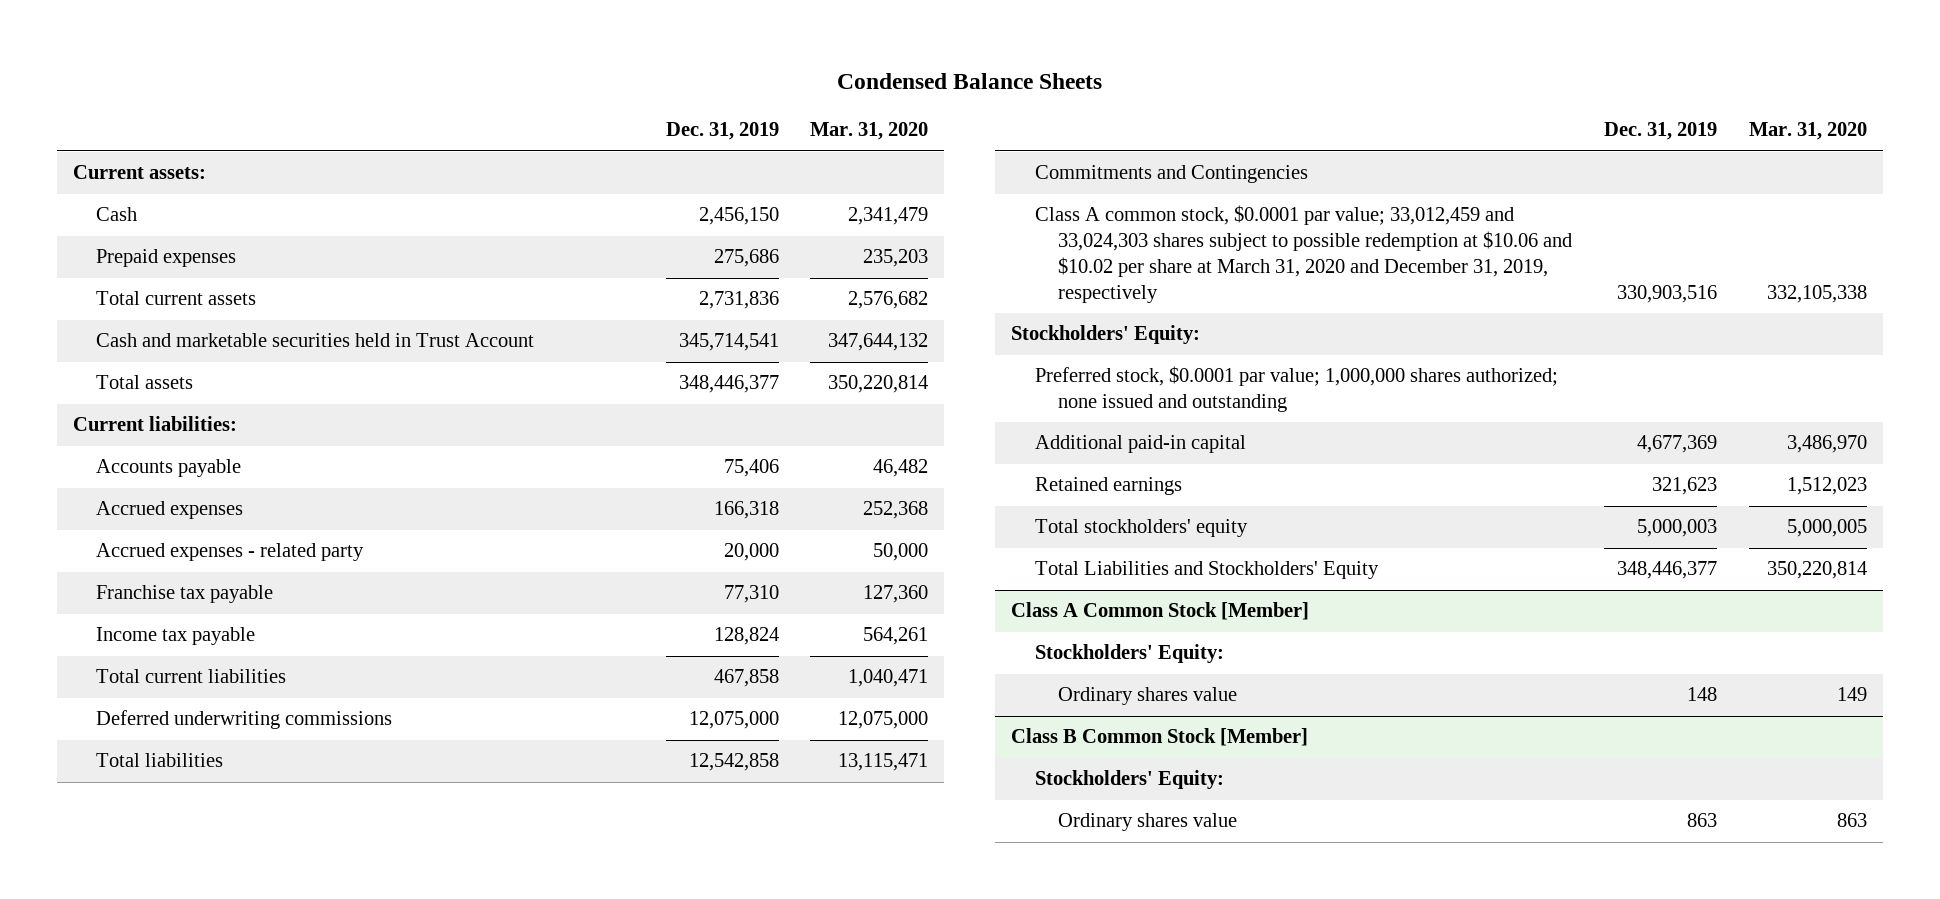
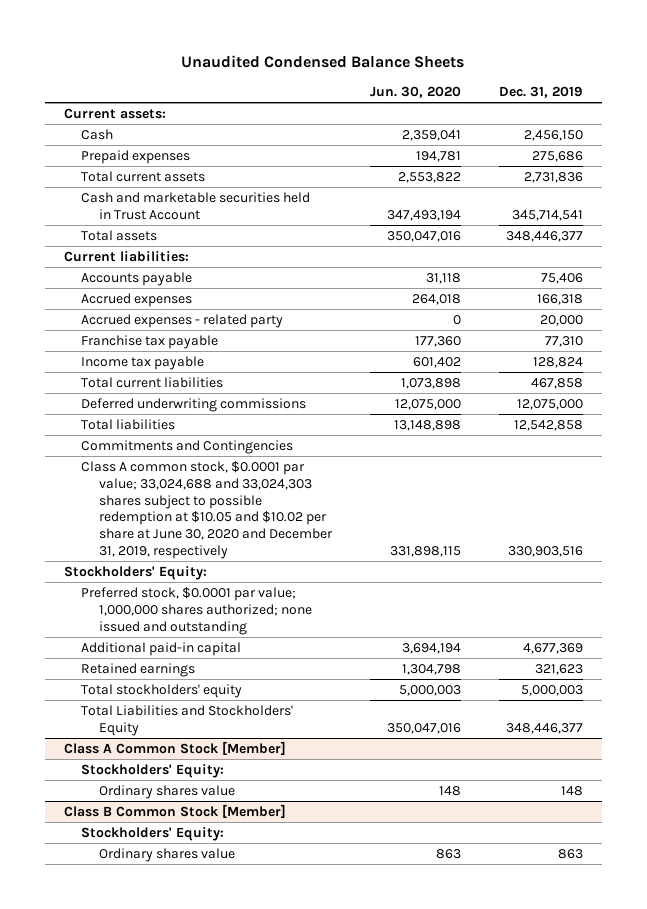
- Condensed Balance Sheets
+ Unaudited Condensed Balance Sheets
- | Dec. 31, 2019 | Mar. 31, 2020
+ | Jun. 30, 2020 | Dec. 31, 2019
- Class A common stock, $0.0001 par value; 33,012,459 and 33,024,303 shares subject to possible redemption at $10.06 and $10.02 per share at March 31, 2020 and December 31, 2019, respectively | 330,903,516 | 332,105,338
+ Class A common stock, $0.0001 par value; 33,024,688 and 33,024,303 shares subject to possible redemption at $10.05 and $10.02 per share at June 30, 2020 and December 31, 2019, respectively | 331,898,115 | 330,903,516

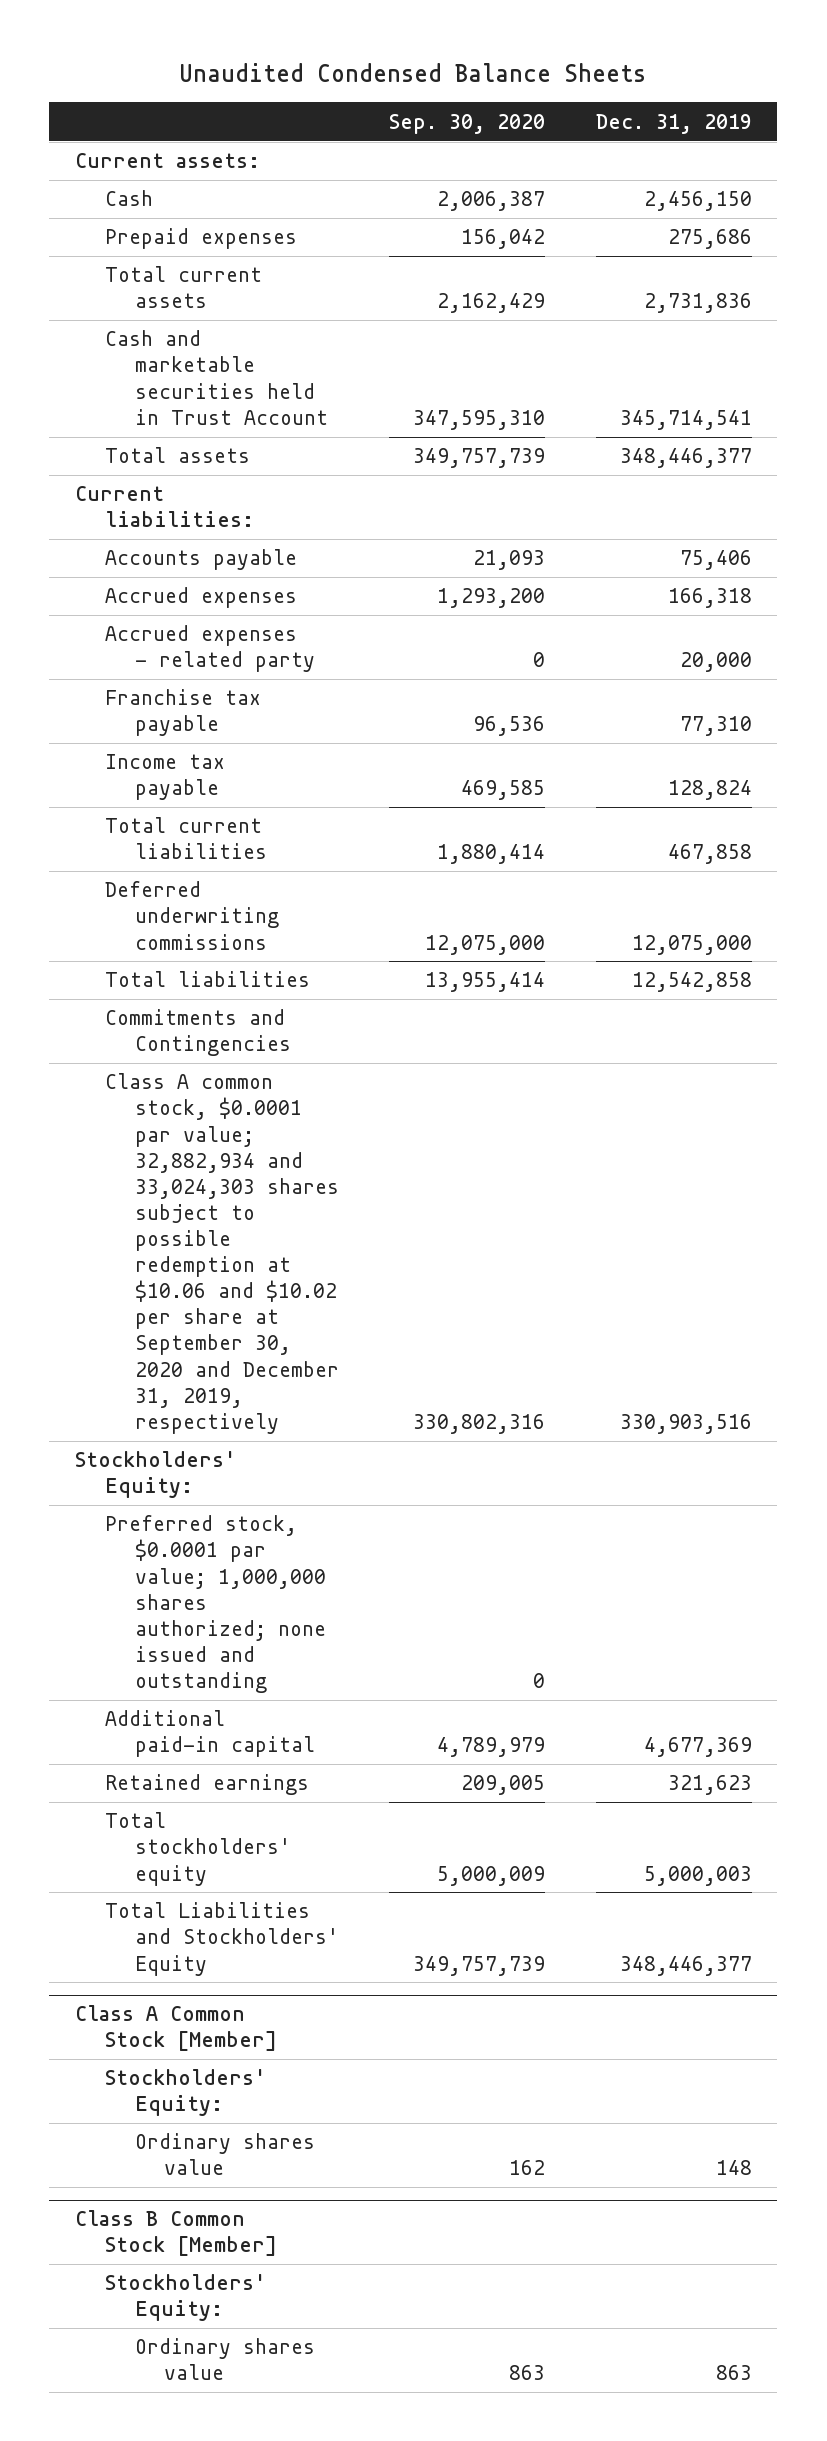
- | Jun. 30, 2020 | Dec. 31, 2019
+ | Sep. 30, 2020 | Dec. 31, 2019
- Class A common stock, $0.0001 par value; 33,024,688 and 33,024,303 shares subject to possible redemption at $10.05 and $10.02 per share at June 30, 2020 and December 31, 2019, respectively | 331,898,115 | 330,903,516
+ Class A common stock, $0.0001 par value; 32,882,934 and 33,024,303 shares subject to possible redemption at $10.06 and $10.02 per share at September 30, 2020 and December 31, 2019, respectively | 330,802,316 | 330,903,516

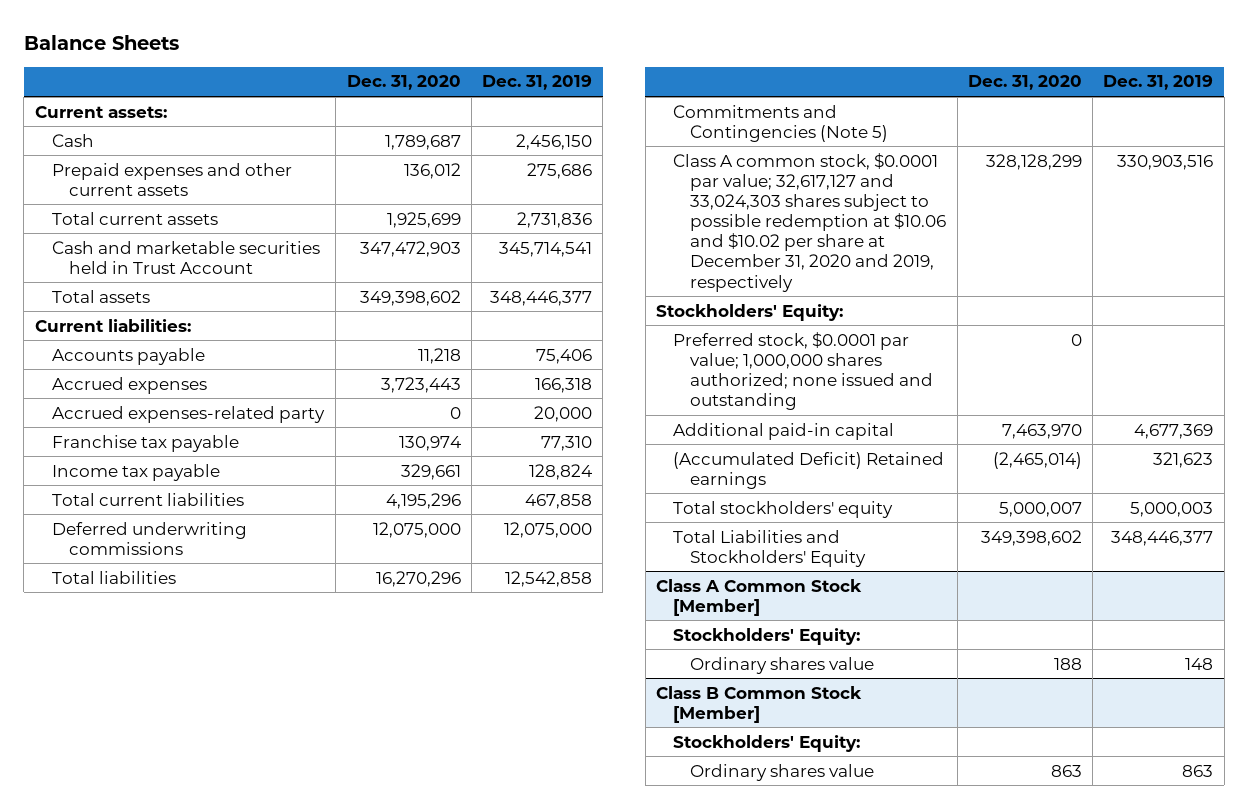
- Unaudited Condensed Balance Sheets
+ Balance Sheets
- | Sep. 30, 2020 | Dec. 31, 2019
+ | Dec. 31, 2020 | Dec. 31, 2019
- Prepaid expenses | 156,042 | 275,686
+ Prepaid expenses and other current assets | 136,012 | 275,686
- Accrued expenses - related party | 0 | 20,000
+ Accrued expenses-related party | 0 | 20,000
- Commitments and Contingencies
- Class A common stock, $0.0001 par value; 32,882,934 and 33,024,303 shares subject to possible redemption at $10.06 and $10.02 per share at September 30, 2020 and December 31, 2019, respectively | 330,802,316 | 330,903,516
+ Commitments and Contingencies (Note 5)
+ Class A common stock, $0.0001 par value; 32,617,127 and 33,024,303 shares subject to possible redemption at $10.06 and $10.02 per share at December 31, 2020 and 2019, respectively | 328,128,299 | 330,903,516
- Retained earnings | 209,005 | 321,623
+ (Accumulated Deficit) Retained earnings | (2,465,014) | 321,623

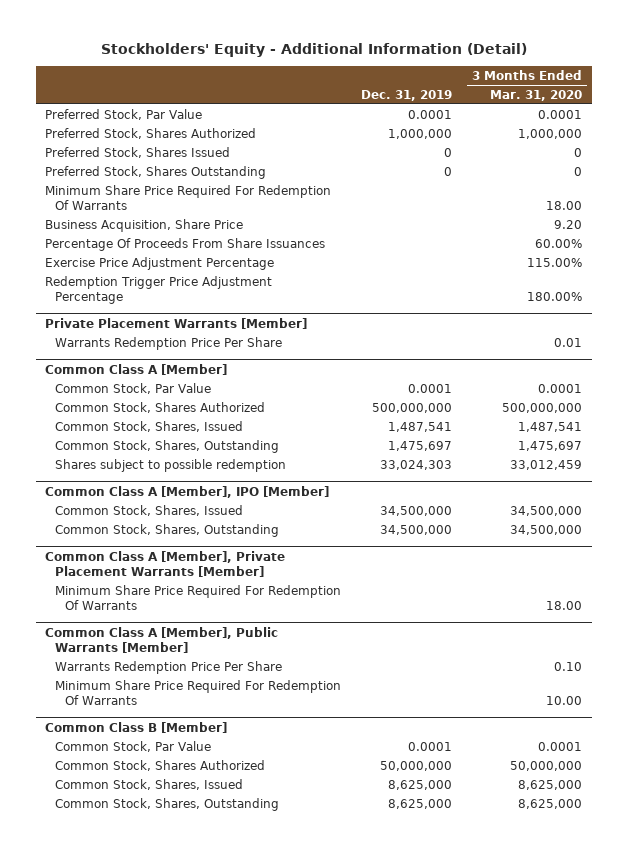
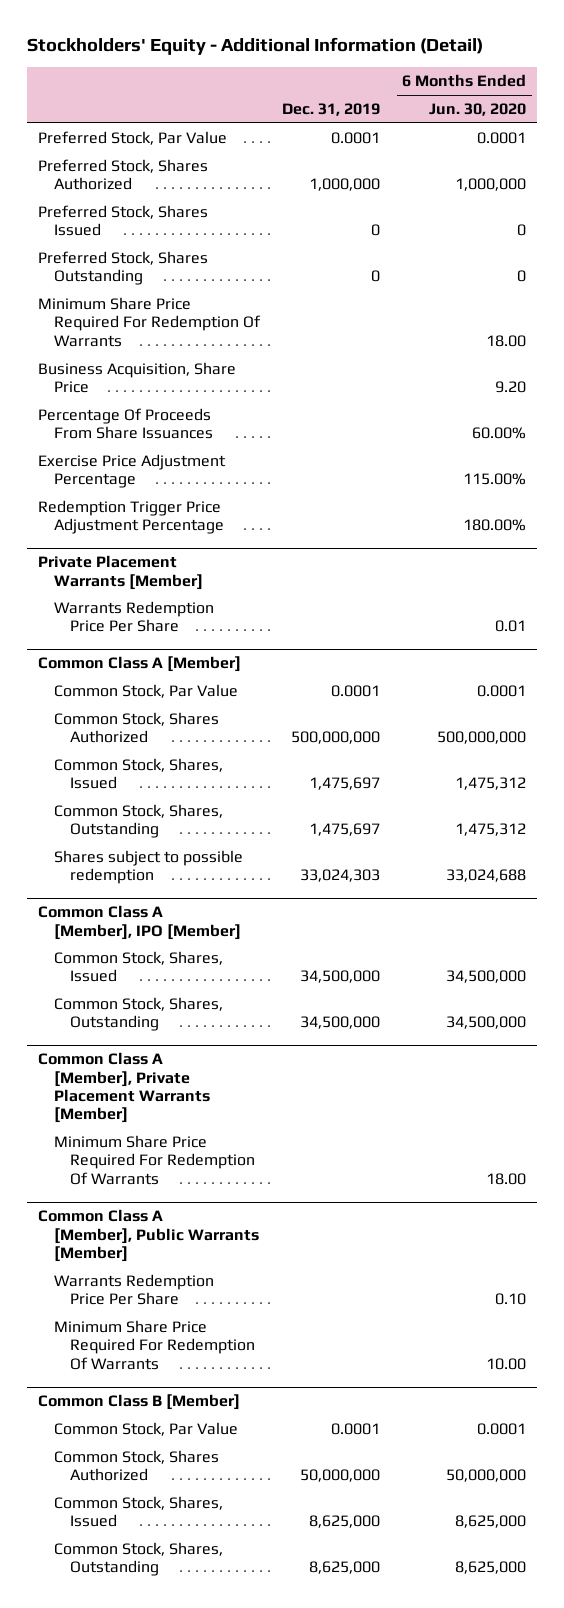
- | Dec. 31, 2019 | 3 Months Ended Mar. 31, 2020
+ | Dec. 31, 2019 | 6 Months Ended Jun. 30, 2020
@ Common Class A [Member]
- Common Stock, Shares, Issued | 1,487,541 | 1,487,541
+ Common Stock, Shares, Issued | 1,475,697 | 1,475,312

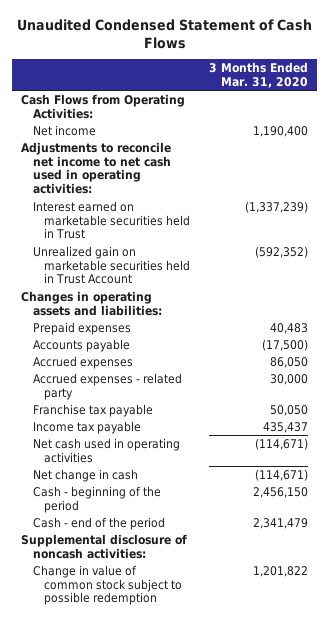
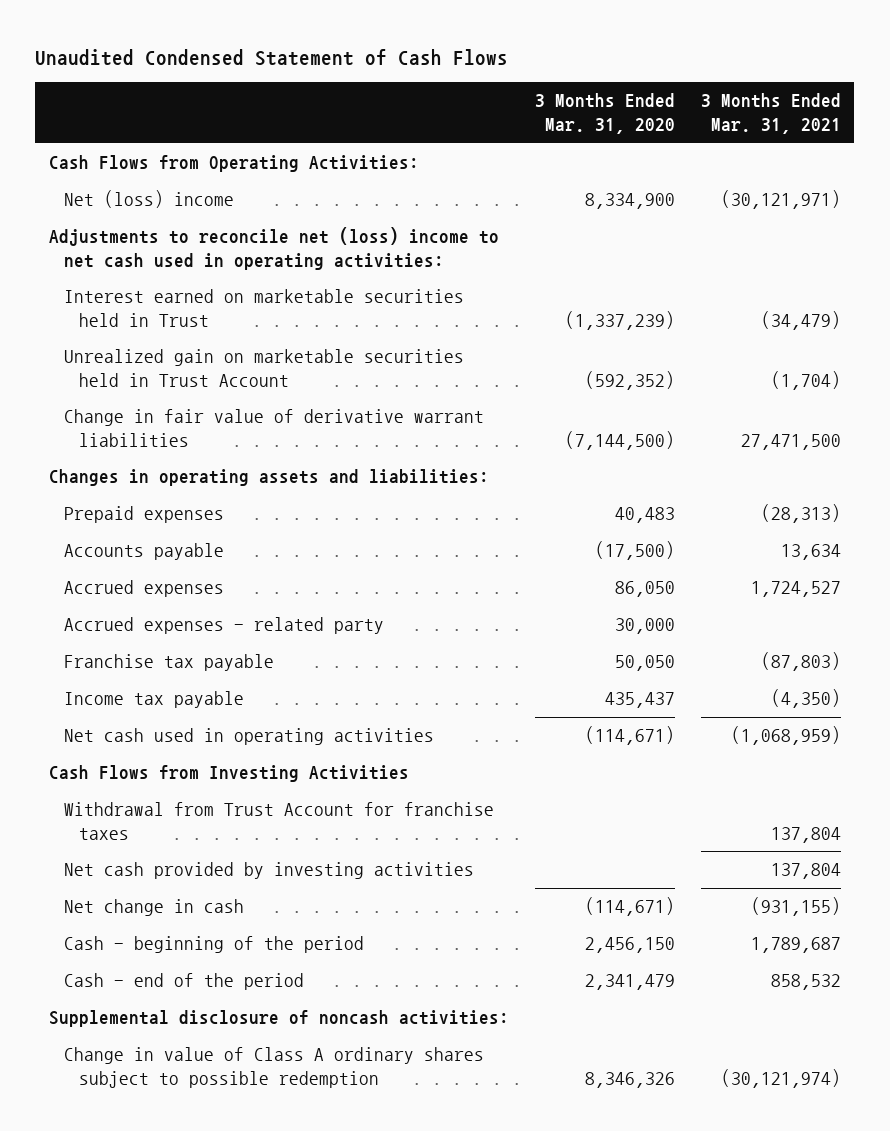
- | 3 Months Ended Mar. 31, 2020
+ | 3 Months Ended Mar. 31, 2020 | 3 Months Ended Mar. 31, 2021
- Net income | 1,190,400
- Adjustments to reconcile net income to net cash used in operating activities:
+ Net (loss) income | 8,334,900 | (30,121,971)
+ Adjustments to reconcile net (loss) income to net cash used in operating activities:
+ Change in fair value of derivative warrant liabilities | (7,144,500) | 27,471,500
+ Cash Flows from Investing Activities
+ Withdrawal from Trust Account for franchise taxes | | 137,804
+ Net cash provided by investing activities | | 137,804
- Change in value of common stock subject to possible redemption | 1,201,822
+ Change in value of Class A ordinary shares subject to possible redemption | 8,346,326 | (30,121,974)

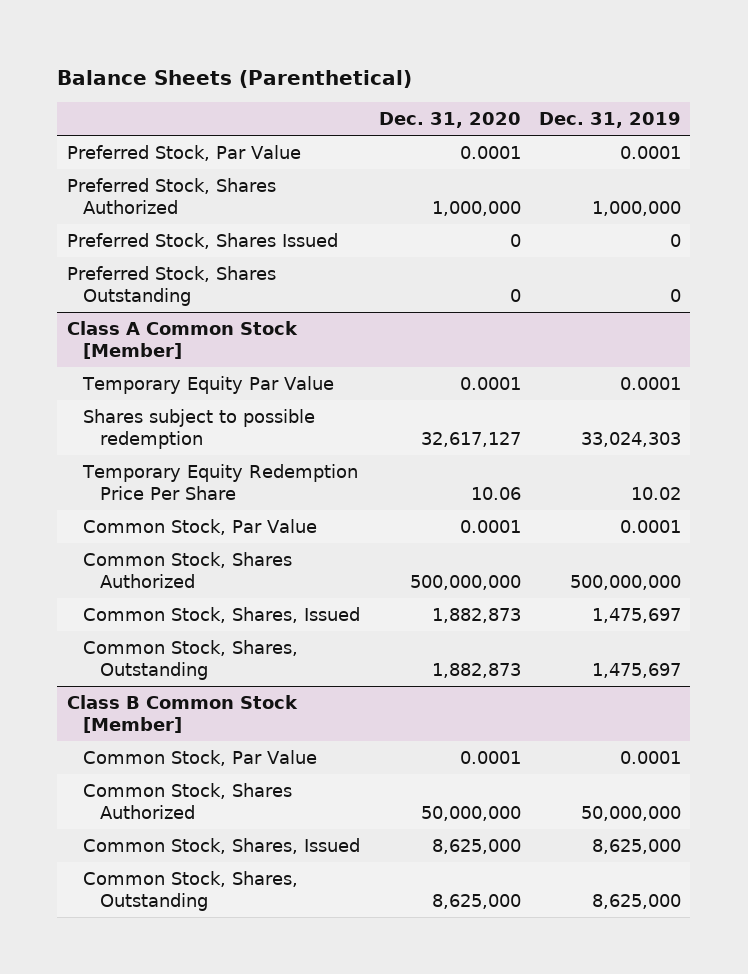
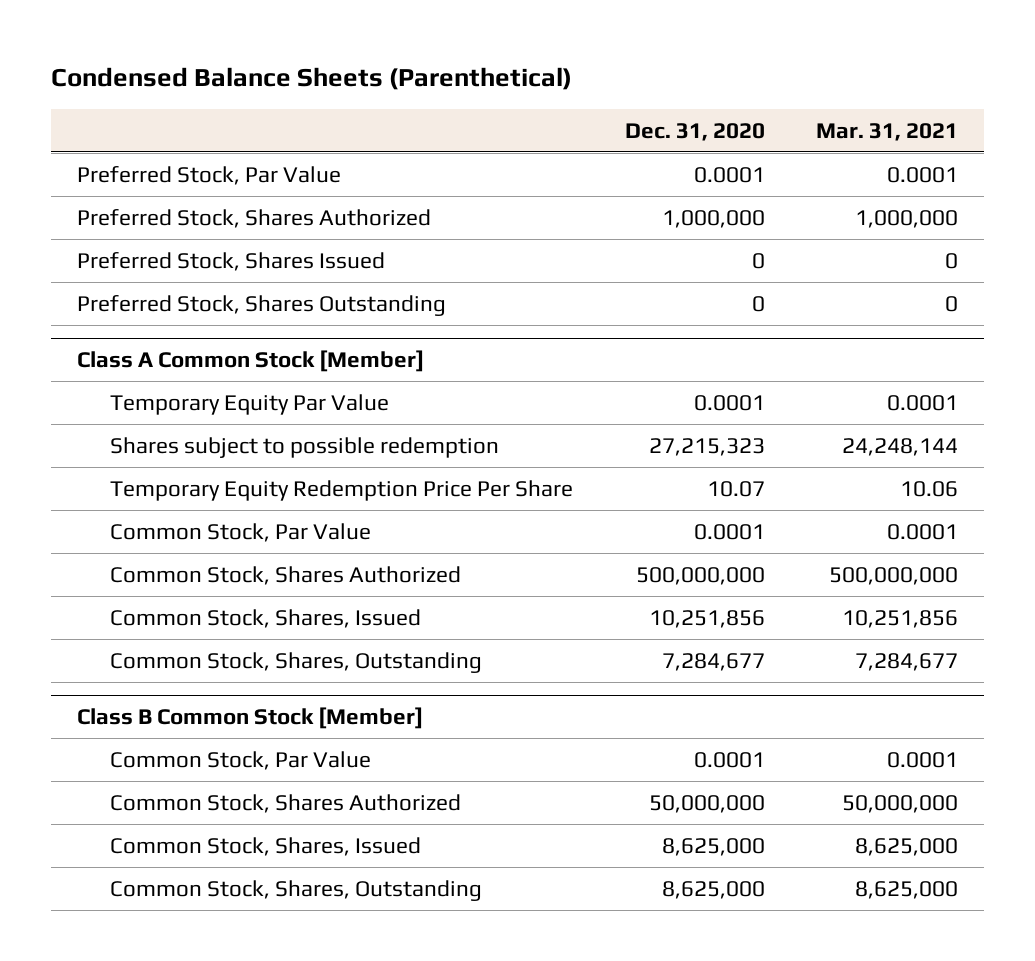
- Balance Sheets (Parenthetical)
+ Condensed Balance Sheets (Parenthetical)
- | Dec. 31, 2020 | Dec. 31, 2019
+ | Dec. 31, 2020 | Mar. 31, 2021
@ Class A Common Stock [Member]
- Shares subject to possible redemption | 32,617,127 | 33,024,303
- Temporary Equity Redemption Price Per Share | 10.06 | 10.02
+ Shares subject to possible redemption | 27,215,323 | 24,248,144
+ Temporary Equity Redemption Price Per Share | 10.07 | 10.06
- Common Stock, Shares, Issued | 1,882,873 | 1,475,697
- Common Stock, Shares, Outstanding | 1,882,873 | 1,475,697
+ Common Stock, Shares, Issued | 10,251,856 | 10,251,856
+ Common Stock, Shares, Outstanding | 7,284,677 | 7,284,677

